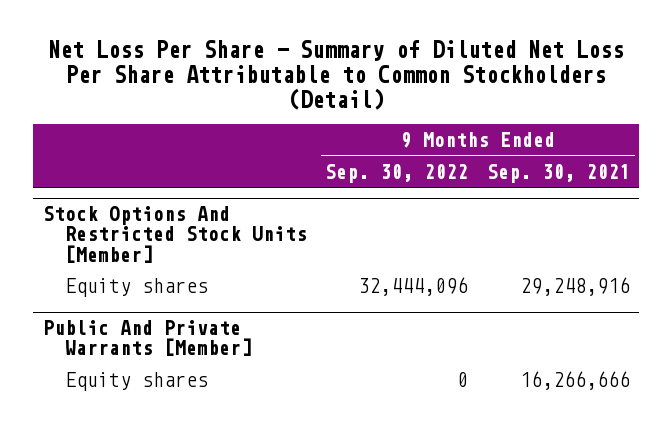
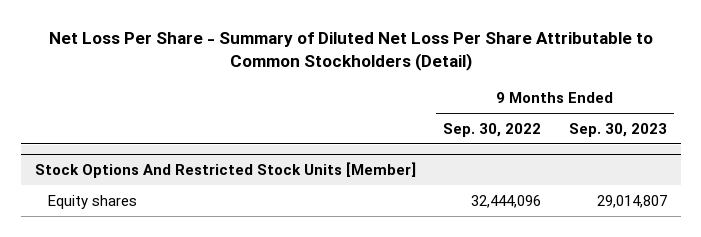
- | 9 Months Ended Sep. 30, 2022 | 9 Months Ended Sep. 30, 2021
+ | 9 Months Ended Sep. 30, 2022 | 9 Months Ended Sep. 30, 2023
- Public And Private Warrants [Member]
- Equity shares | 0 | 16,266,666

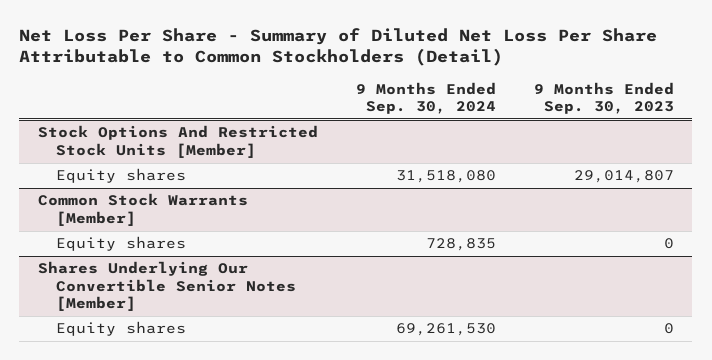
- | 9 Months Ended Sep. 30, 2022 | 9 Months Ended Sep. 30, 2023
+ | 9 Months Ended Sep. 30, 2024 | 9 Months Ended Sep. 30, 2023
+ Common Stock Warrants [Member]
+ Equity shares | 728,835 | 0
+ Shares Underlying Our Convertible Senior Notes [Member]
+ Equity shares | 69,261,530 | 0

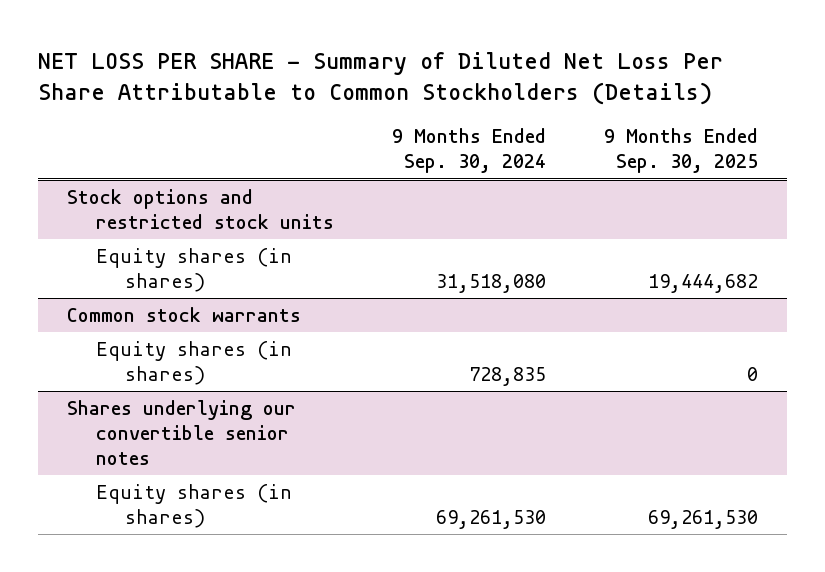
- Net Loss Per Share - Summary of Diluted Net Loss Per Share Attributable to Common Stockholders (Detail)
+ NET LOSS PER SHARE - Summary of Diluted Net Loss Per Share Attributable to Common Stockholders (Details)
- | 9 Months Ended Sep. 30, 2024 | 9 Months Ended Sep. 30, 2023
+ | 9 Months Ended Sep. 30, 2024 | 9 Months Ended Sep. 30, 2025
- Stock Options And Restricted Stock Units [Member]
- Equity shares | 31,518,080 | 29,014,807
- Common Stock Warrants [Member]
- Equity shares | 728,835 | 0
- Shares Underlying Our Convertible Senior Notes [Member]
- Equity shares | 69,261,530 | 0
+ Stock options and restricted stock units
+ Equity shares (in shares) | 31,518,080 | 19,444,682
+ Common stock warrants
+ Equity shares (in shares) | 728,835 | 0
+ Shares underlying our convertible senior notes
+ Equity shares (in shares) | 69,261,530 | 69,261,530

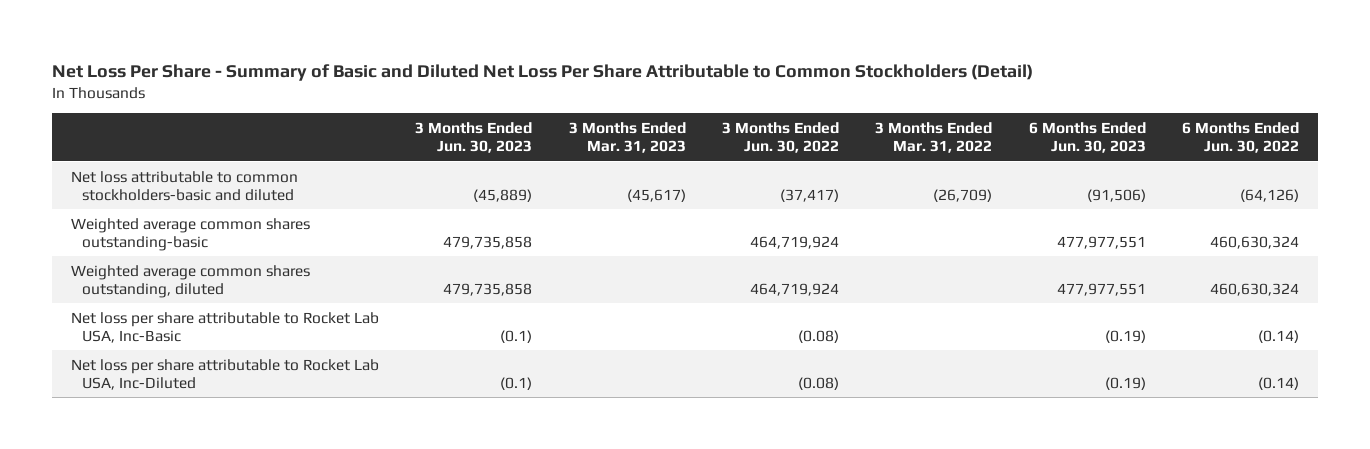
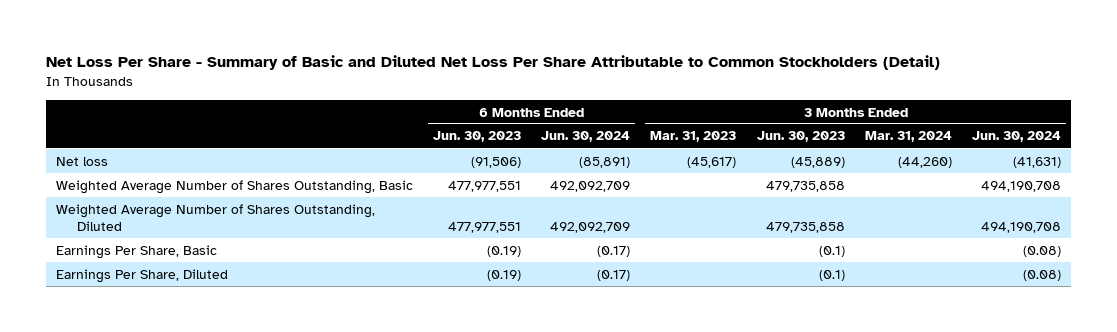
- | 3 Months Ended Jun. 30, 2023 | 3 Months Ended Mar. 31, 2023 | 3 Months Ended Jun. 30, 2022 | 3 Months Ended Mar. 31, 2022 | 6 Months Ended Jun. 30, 2023 | 6 Months Ended Jun. 30, 2022
+ | 6 Months Ended Jun. 30, 2023 | 6 Months Ended Jun. 30, 2024 | 3 Months Ended Mar. 31, 2023 | 3 Months Ended Jun. 30, 2023 | 3 Months Ended Mar. 31, 2024 | 3 Months Ended Jun. 30, 2024
- Net loss attributable to common stockholders-basic and diluted | (45,889) | (45,617) | (37,417) | (26,709) | (91,506) | (64,126)
- Weighted average common shares outstanding-basic | 479,735,858 | | 464,719,924 | | 477,977,551 | 460,630,324
- Weighted average common shares outstanding, diluted | 479,735,858 | | 464,719,924 | | 477,977,551 | 460,630,324
- Net loss per share attributable to Rocket Lab USA, Inc-Basic | (0.1) | | (0.08) | | (0.19) | (0.14)
- Net loss per share attributable to Rocket Lab USA, Inc-Diluted | (0.1) | | (0.08) | | (0.19) | (0.14)
+ Net loss | (91,506) | (85,891) | (45,617) | (45,889) | (44,260) | (41,631)
+ Weighted Average Number of Shares Outstanding, Basic | 477,977,551 | 492,092,709 | | 479,735,858 | | 494,190,708
+ Weighted Average Number of Shares Outstanding, Diluted | 477,977,551 | 492,092,709 | | 479,735,858 | | 494,190,708
+ Earnings Per Share, Basic | (0.19) | (0.17) | | (0.1) | | (0.08)
+ Earnings Per Share, Diluted | (0.19) | (0.17) | | (0.1) | | (0.08)

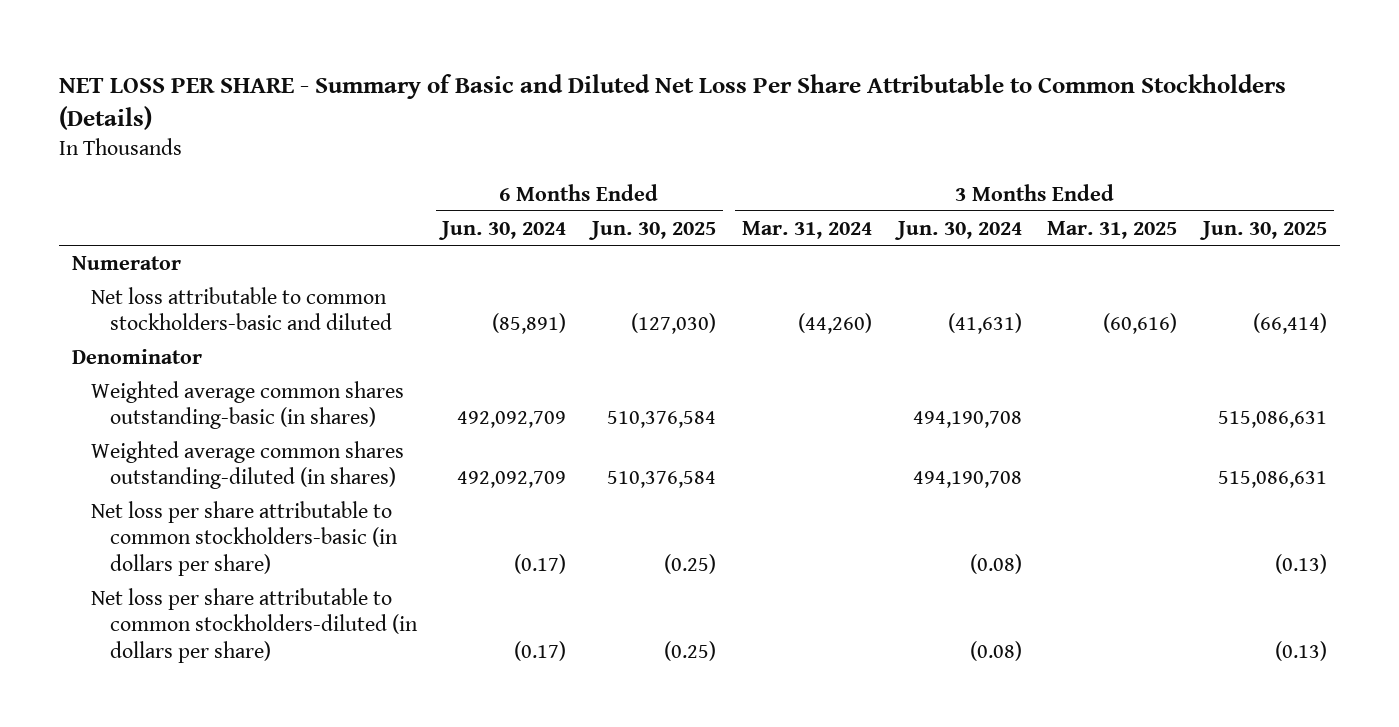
- Net Loss Per Share - Summary of Basic and Diluted Net Loss Per Share Attributable to Common Stockholders (Detail)
+ NET LOSS PER SHARE - Summary of Basic and Diluted Net Loss Per Share Attributable to Common Stockholders (Details)
- | 6 Months Ended Jun. 30, 2023 | 6 Months Ended Jun. 30, 2024 | 3 Months Ended Mar. 31, 2023 | 3 Months Ended Jun. 30, 2023 | 3 Months Ended Mar. 31, 2024 | 3 Months Ended Jun. 30, 2024
+ | 6 Months Ended Jun. 30, 2024 | 6 Months Ended Jun. 30, 2025 | 3 Months Ended Mar. 31, 2024 | 3 Months Ended Jun. 30, 2024 | 3 Months Ended Mar. 31, 2025 | 3 Months Ended Jun. 30, 2025
- Net loss | (91,506) | (85,891) | (45,617) | (45,889) | (44,260) | (41,631)
- Weighted Average Number of Shares Outstanding, Basic | 477,977,551 | 492,092,709 | | 479,735,858 | | 494,190,708
- Weighted Average Number of Shares Outstanding, Diluted | 477,977,551 | 492,092,709 | | 479,735,858 | | 494,190,708
- Earnings Per Share, Basic | (0.19) | (0.17) | | (0.1) | | (0.08)
- Earnings Per Share, Diluted | (0.19) | (0.17) | | (0.1) | | (0.08)
+ Numerator
+ Net loss attributable to common stockholders-basic and diluted | (85,891) | (127,030) | (44,260) | (41,631) | (60,616) | (66,414)
+ Denominator
+ Weighted average common shares outstanding-basic (in shares) | 492,092,709 | 510,376,584 | | 494,190,708 | | 515,086,631
+ Weighted average common shares outstanding-diluted (in shares) | 492,092,709 | 510,376,584 | | 494,190,708 | | 515,086,631
+ Net loss per share attributable to common stockholders-basic (in dollars per share) | (0.17) | (0.25) | | (0.08) | | (0.13)
+ Net loss per share attributable to common stockholders-diluted (in dollars per share) | (0.17) | (0.25) | | (0.08) | | (0.13)

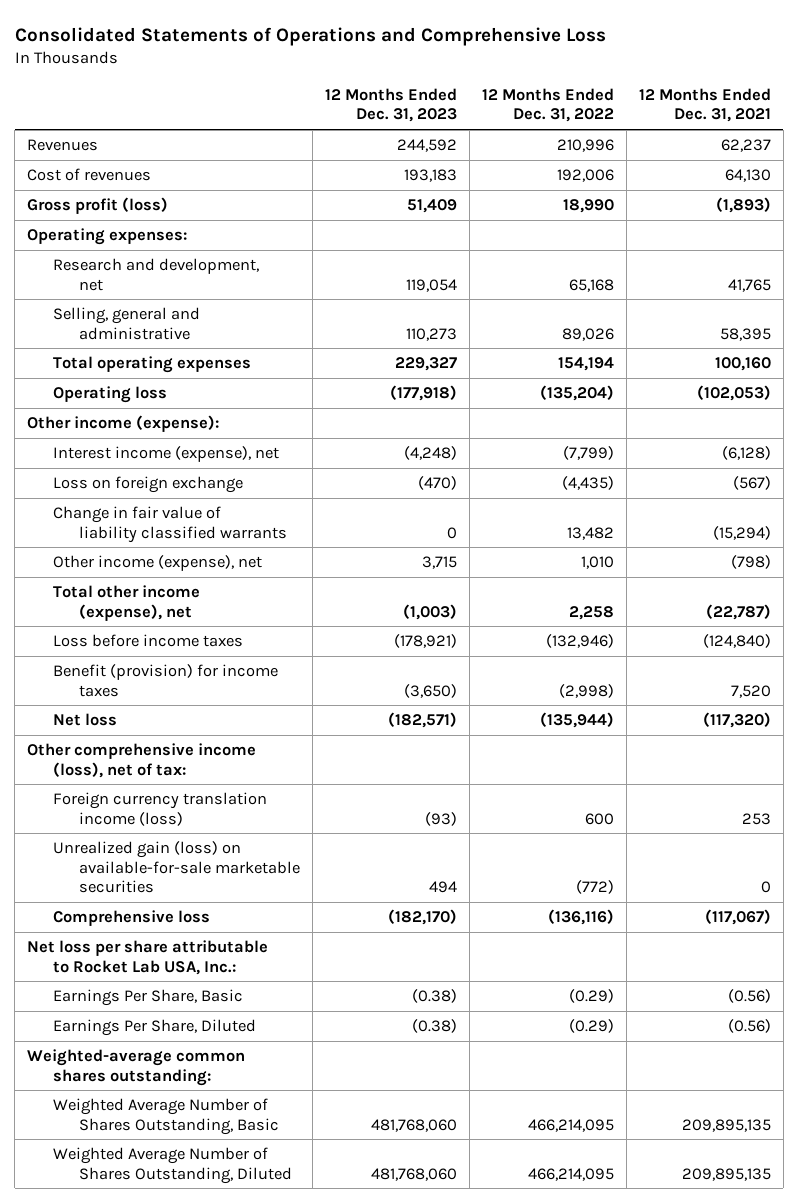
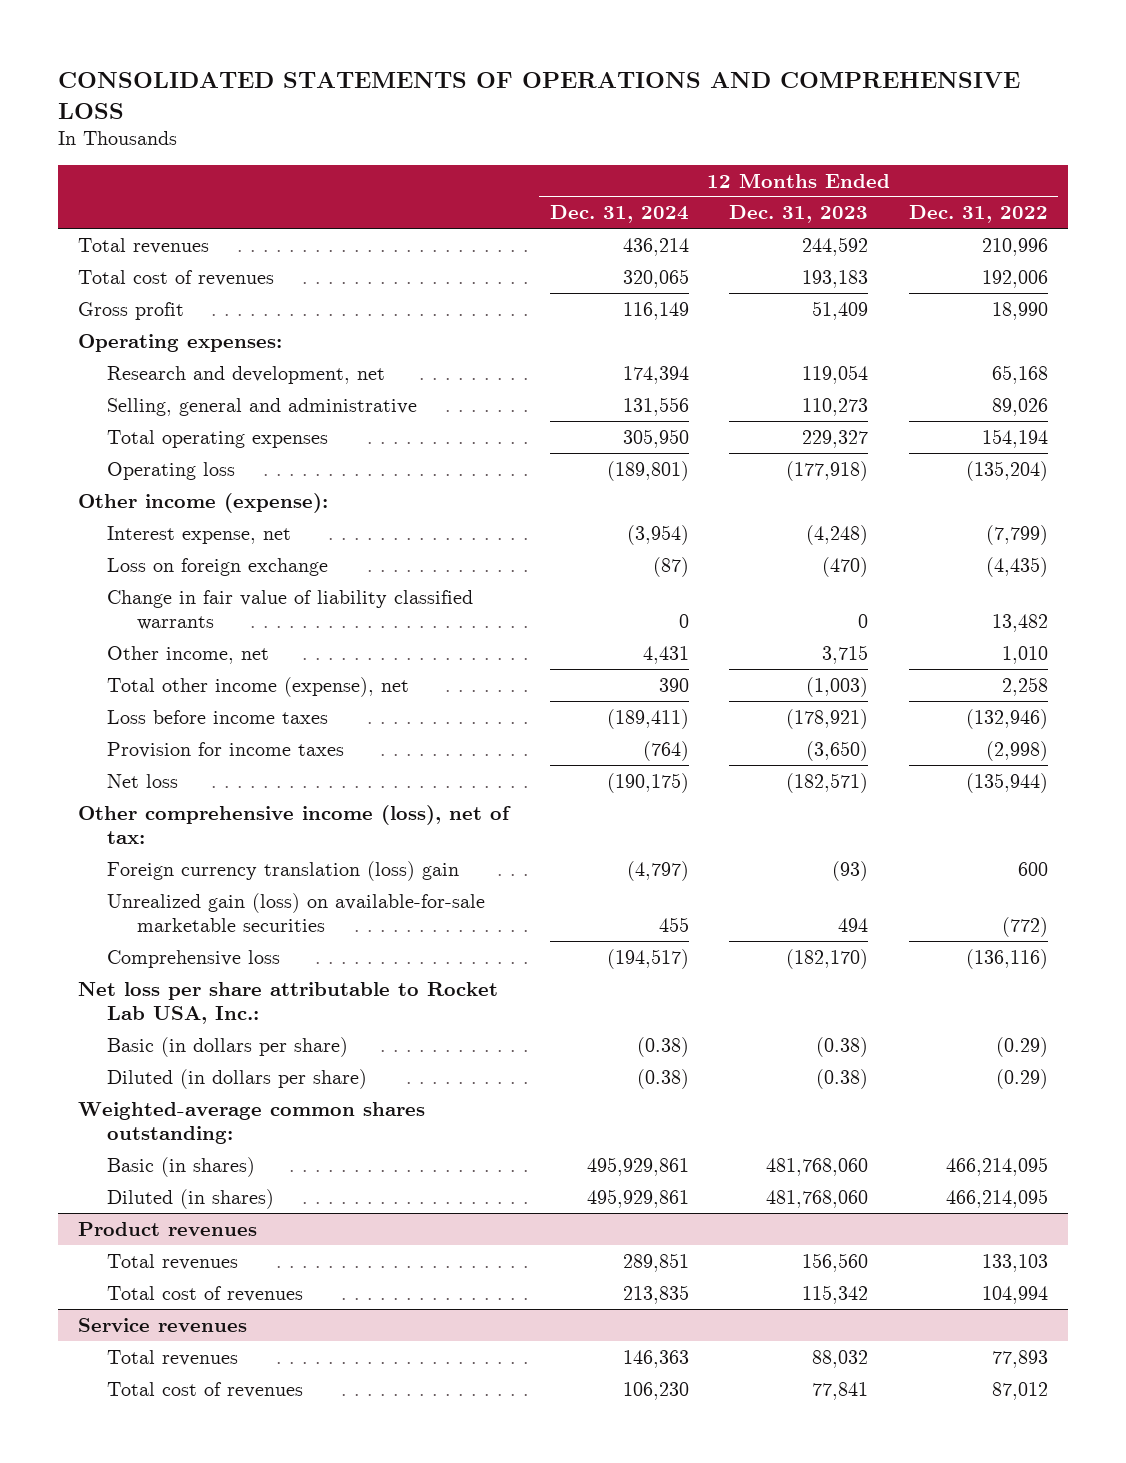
- Consolidated Statements of Operations and Comprehensive Loss
+ CONSOLIDATED STATEMENTS OF OPERATIONS AND COMPREHENSIVE LOSS
- | 12 Months Ended Dec. 31, 2023 | 12 Months Ended Dec. 31, 2022 | 12 Months Ended Dec. 31, 2021
+ | 12 Months Ended Dec. 31, 2024 | 12 Months Ended Dec. 31, 2023 | 12 Months Ended Dec. 31, 2022
- Revenues | 244,592 | 210,996 | 62,237
- Cost of revenues | 193,183 | 192,006 | 64,130
- Gross profit (loss) | 51,409 | 18,990 | (1,893)
+ Total revenues | 436,214 | 244,592 | 210,996
+ Total cost of revenues | 320,065 | 193,183 | 192,006
+ Gross profit | 116,149 | 51,409 | 18,990
- Interest income (expense), net | (4,248) | (7,799) | (6,128)
+ Interest expense, net | (3,954) | (4,248) | (7,799)
- Other income (expense), net | 3,715 | 1,010 | (798)
+ Other income, net | 4,431 | 3,715 | 1,010
- Benefit (provision) for income taxes | (3,650) | (2,998) | 7,520
+ Provision for income taxes | (764) | (3,650) | (2,998)
- Foreign currency translation income (loss) | (93) | 600 | 253
+ Foreign currency translation (loss) gain | (4,797) | (93) | 600
- Earnings Per Share, Basic | (0.38) | (0.29) | (0.56)
- Earnings Per Share, Diluted | (0.38) | (0.29) | (0.56)
+ Basic (in dollars per share) | (0.38) | (0.38) | (0.29)
+ Diluted (in dollars per share) | (0.38) | (0.38) | (0.29)
- Weighted Average Number of Shares Outstanding, Basic | 481,768,060 | 466,214,095 | 209,895,135
- Weighted Average Number of Shares Outstanding, Diluted | 481,768,060 | 466,214,095 | 209,895,135
+ Basic (in shares) | 495,929,861 | 481,768,060 | 466,214,095
+ Diluted (in shares) | 495,929,861 | 481,768,060 | 466,214,095
+ Product revenues
+ Total revenues | 289,851 | 156,560 | 133,103
+ Total cost of revenues | 213,835 | 115,342 | 104,994
+ Service revenues
+ Total revenues | 146,363 | 88,032 | 77,893
+ Total cost of revenues | 106,230 | 77,841 | 87,012

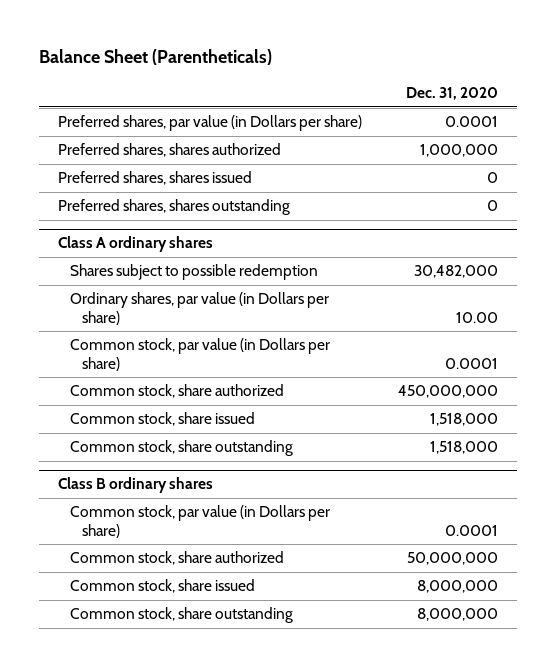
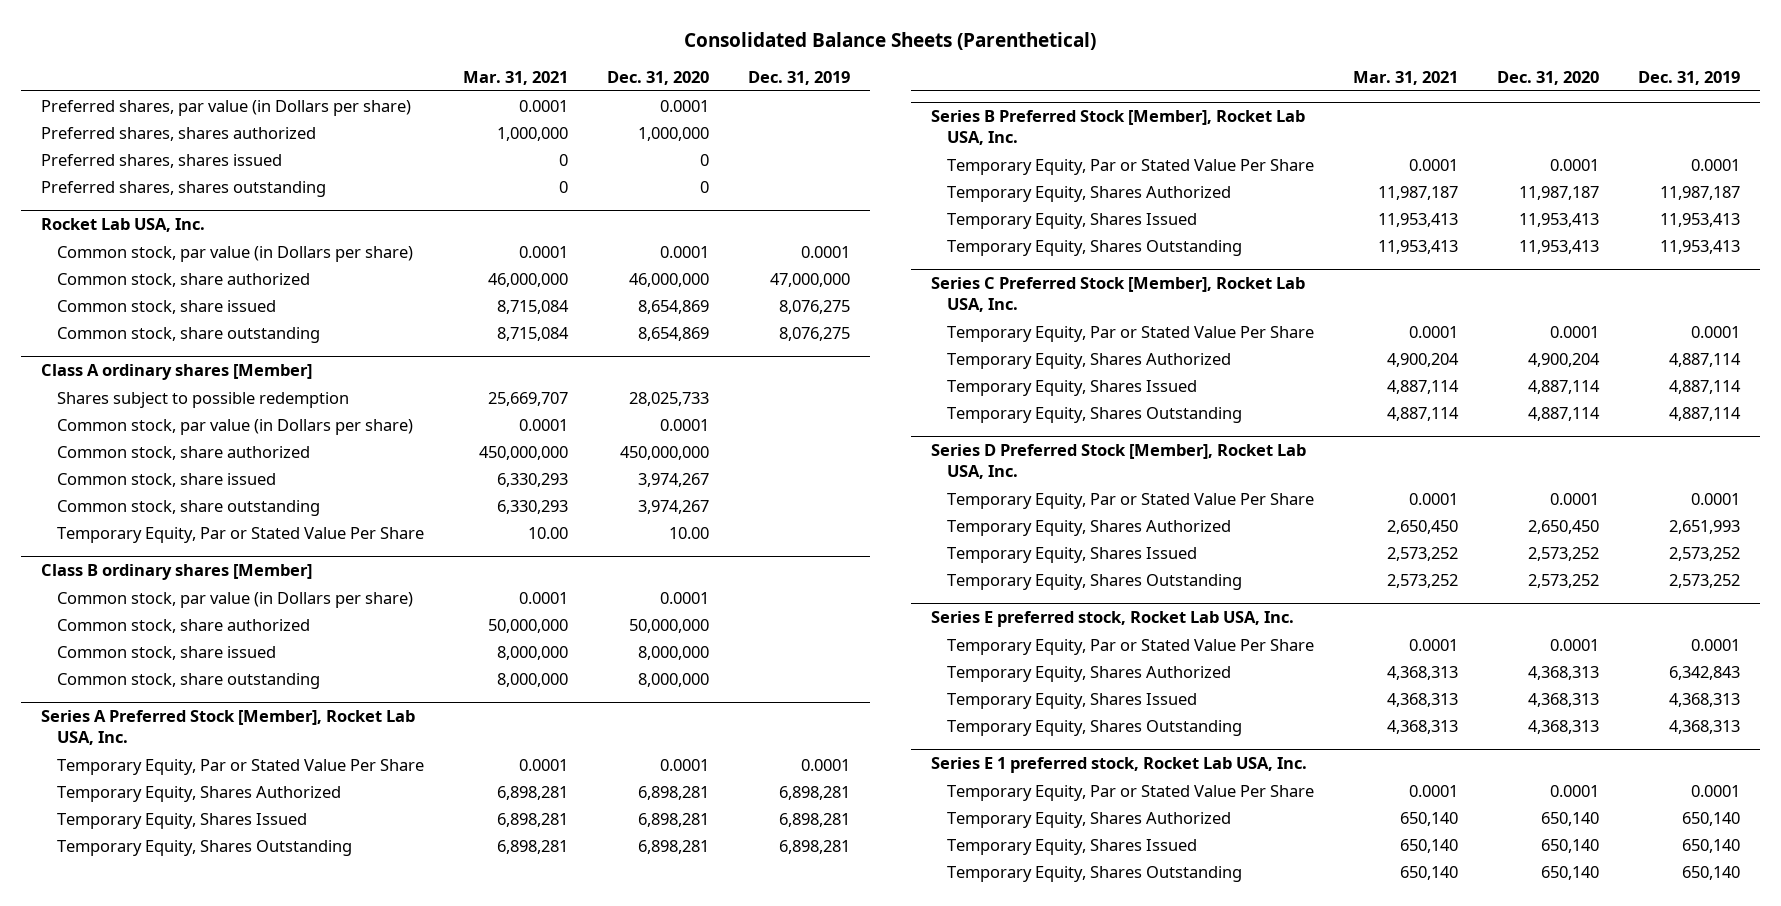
- Balance Sheet (Parentheticals)
+ Consolidated Balance Sheets (Parenthetical)
- | Dec. 31, 2020
+ | Mar. 31, 2021 | Dec. 31, 2020 | Dec. 31, 2019
- Class A ordinary shares
- Shares subject to possible redemption | 30,482,000
- Ordinary shares, par value (in Dollars per share) | 10.00
+ Rocket Lab USA, Inc.
+ Common stock, share authorized | 46,000,000 | 46,000,000 | 47,000,000
+ Common stock, share issued | 8,715,084 | 8,654,869 | 8,076,275
+ Common stock, share outstanding | 8,715,084 | 8,654,869 | 8,076,275
+ Class A ordinary shares [Member]
+ Shares subject to possible redemption | 25,669,707 | 28,025,733 |
+ Common stock, par value (in Dollars per share) | 0.0001 | 0.0001 |
- Common stock, share issued | 1,518,000
- Common stock, share outstanding | 1,518,000
- Class B ordinary shares
+ Common stock, share issued | 6,330,293 | 3,974,267 |
+ Common stock, share outstanding | 6,330,293 | 3,974,267 |
+ Temporary Equity, Par or Stated Value Per Share | 10.00 | 10.00 |
+ Class B ordinary shares [Member]
+ Series A Preferred Stock [Member], Rocket Lab USA, Inc.
+ Temporary Equity, Par or Stated Value Per Share | 0.0001 | 0.0001 | 0.0001
+ Temporary Equity, Shares Authorized | 6,898,281 | 6,898,281 | 6,898,281
+ Temporary Equity, Shares Issued | 6,898,281 | 6,898,281 | 6,898,281
+ Temporary Equity, Shares Outstanding | 6,898,281 | 6,898,281 | 6,898,281
+ Series B Preferred Stock [Member], Rocket Lab USA, Inc.
+ Temporary Equity, Par or Stated Value Per Share | 0.0001 | 0.0001 | 0.0001
+ Temporary Equity, Shares Authorized | 11,987,187 | 11,987,187 | 11,987,187
+ Temporary Equity, Shares Issued | 11,953,413 | 11,953,413 | 11,953,413
+ Temporary Equity, Shares Outstanding | 11,953,413 | 11,953,413 | 11,953,413
+ Series C Preferred Stock [Member], Rocket Lab USA, Inc.
+ Temporary Equity, Par or Stated Value Per Share | 0.0001 | 0.0001 | 0.0001
+ Temporary Equity, Shares Authorized | 4,900,204 | 4,900,204 | 4,887,114
+ Temporary Equity, Shares Issued | 4,887,114 | 4,887,114 | 4,887,114
+ Temporary Equity, Shares Outstanding | 4,887,114 | 4,887,114 | 4,887,114
+ Series D Preferred Stock [Member], Rocket Lab USA, Inc.
+ Temporary Equity, Par or Stated Value Per Share | 0.0001 | 0.0001 | 0.0001
+ Temporary Equity, Shares Authorized | 2,650,450 | 2,650,450 | 2,651,993
+ Temporary Equity, Shares Issued | 2,573,252 | 2,573,252 | 2,573,252
+ Temporary Equity, Shares Outstanding | 2,573,252 | 2,573,252 | 2,573,252
+ Series E preferred stock, Rocket Lab USA, Inc.
+ Temporary Equity, Par or Stated Value Per Share | 0.0001 | 0.0001 | 0.0001
+ Temporary Equity, Shares Authorized | 4,368,313 | 4,368,313 | 6,342,843
+ Temporary Equity, Shares Issued | 4,368,313 | 4,368,313 | 4,368,313
+ Temporary Equity, Shares Outstanding | 4,368,313 | 4,368,313 | 4,368,313
+ Series E 1 preferred stock, Rocket Lab USA, Inc.
+ Temporary Equity, Par or Stated Value Per Share | 0.0001 | 0.0001 | 0.0001
+ Temporary Equity, Shares Authorized | 650,140 | 650,140 | 650,140
+ Temporary Equity, Shares Issued | 650,140 | 650,140 | 650,140
+ Temporary Equity, Shares Outstanding | 650,140 | 650,140 | 650,140

